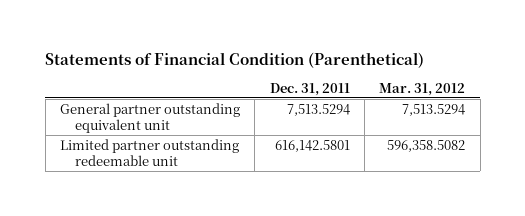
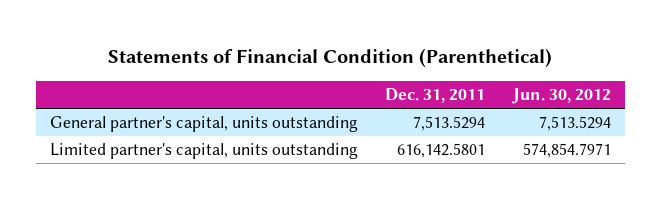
- | Dec. 31, 2011 | Mar. 31, 2012
+ | Dec. 31, 2011 | Jun. 30, 2012
- General partner outstanding equivalent unit | 7,513.5294 | 7,513.5294
- Limited partner outstanding redeemable unit | 616,142.5801 | 596,358.5082
+ General partner's capital, units outstanding | 7,513.5294 | 7,513.5294
+ Limited partner's capital, units outstanding | 616,142.5801 | 574,854.7971

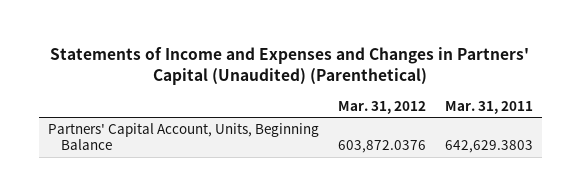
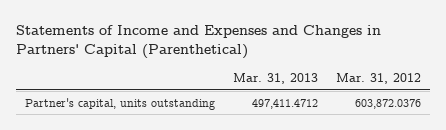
- Statements of Income and Expenses and Changes in Partners' Capital (Unaudited) (Parenthetical)
+ Statements of Income and Expenses and Changes in Partners' Capital (Parenthetical)
- | Mar. 31, 2012 | Mar. 31, 2011
+ | Mar. 31, 2013 | Mar. 31, 2012
- Partners' Capital Account, Units, Beginning Balance | 603,872.0376 | 642,629.3803
+ Partner's capital, units outstanding | 497,411.4712 | 603,872.0376

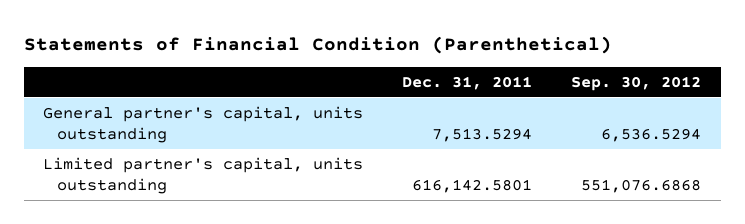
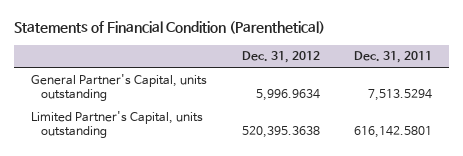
- | Dec. 31, 2011 | Sep. 30, 2012
+ | Dec. 31, 2012 | Dec. 31, 2011
- General partner's capital, units outstanding | 7,513.5294 | 6,536.5294
- Limited partner's capital, units outstanding | 616,142.5801 | 551,076.6868
+ General Partner's Capital, units outstanding | 5,996.9634 | 7,513.5294
+ Limited Partner's Capital, units outstanding | 520,395.3638 | 616,142.5801

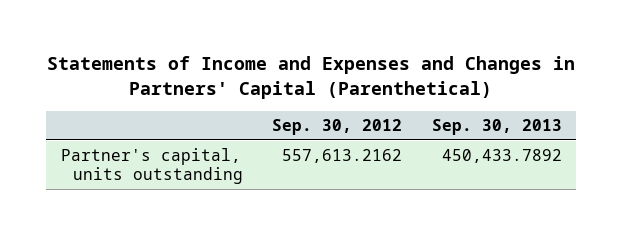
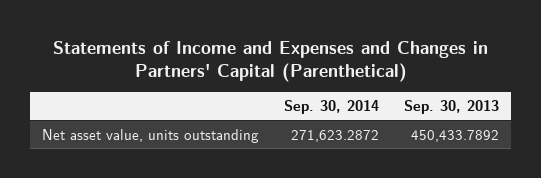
- | Sep. 30, 2012 | Sep. 30, 2013
+ | Sep. 30, 2014 | Sep. 30, 2013
- Partner's capital, units outstanding | 557,613.2162 | 450,433.7892
+ Net asset value, units outstanding | 271,623.2872 | 450,433.7892

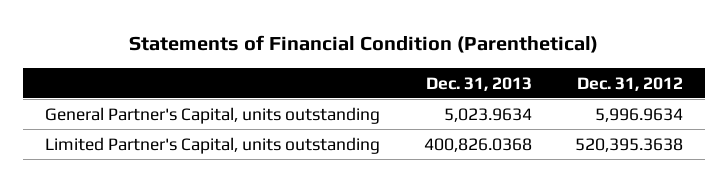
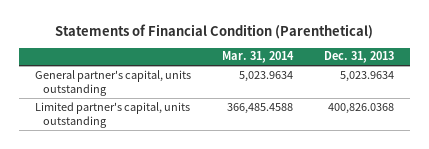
- | Dec. 31, 2013 | Dec. 31, 2012
+ | Mar. 31, 2014 | Dec. 31, 2013
- General Partner's Capital, units outstanding | 5,023.9634 | 5,996.9634
- Limited Partner's Capital, units outstanding | 400,826.0368 | 520,395.3638
+ General partner's capital, units outstanding | 5,023.9634 | 5,023.9634
+ Limited partner's capital, units outstanding | 366,485.4588 | 400,826.0368

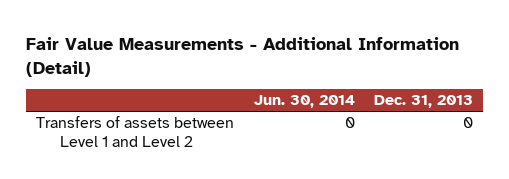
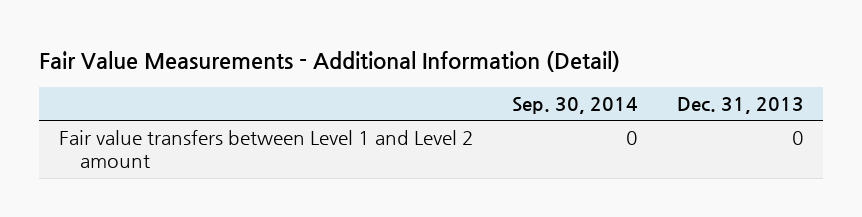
- | Jun. 30, 2014 | Dec. 31, 2013
+ | Sep. 30, 2014 | Dec. 31, 2013
- Transfers of assets between Level 1 and Level 2 | 0 | 0
+ Fair value transfers between Level 1 and Level 2 amount | 0 | 0

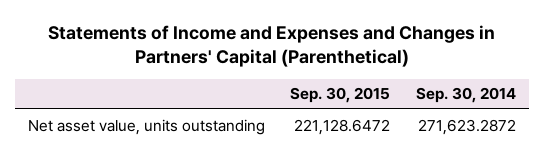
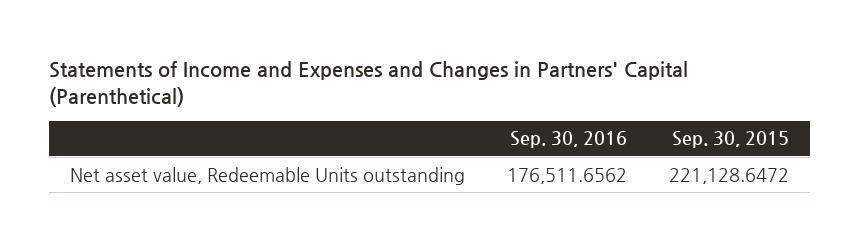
- | Sep. 30, 2015 | Sep. 30, 2014
+ | Sep. 30, 2016 | Sep. 30, 2015
- Net asset value, units outstanding | 221,128.6472 | 271,623.2872
+ Net asset value, Redeemable Units outstanding | 176,511.6562 | 221,128.6472

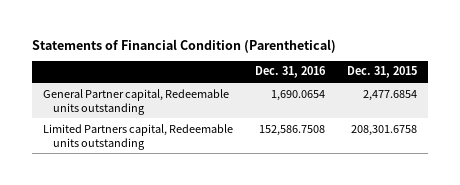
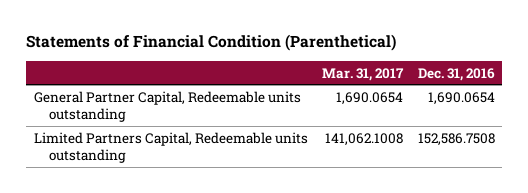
- | Dec. 31, 2016 | Dec. 31, 2015
+ | Mar. 31, 2017 | Dec. 31, 2016
- General Partner capital, Redeemable units outstanding | 1,690.0654 | 2,477.6854
- Limited Partners capital, Redeemable units outstanding | 152,586.7508 | 208,301.6758
+ General Partner Capital, Redeemable units outstanding | 1,690.0654 | 1,690.0654
+ Limited Partners Capital, Redeemable units outstanding | 141,062.1008 | 152,586.7508

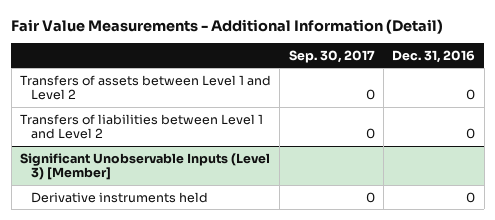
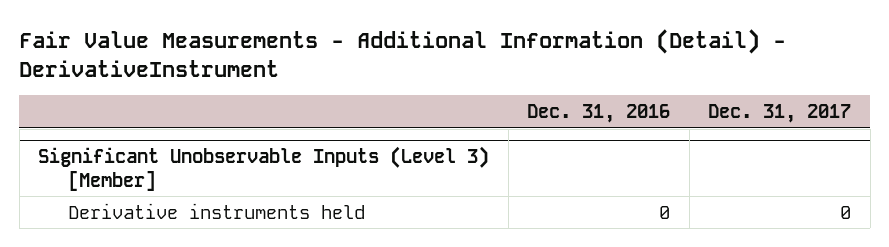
- Fair Value Measurements - Additional Information (Detail)
+ Fair Value Measurements - Additional Information (Detail) - DerivativeInstrument
- | Sep. 30, 2017 | Dec. 31, 2016
+ | Dec. 31, 2016 | Dec. 31, 2017
- Transfers of assets between Level 1 and Level 2 | 0 | 0
- Transfers of liabilities between Level 1 and Level 2 | 0 | 0

